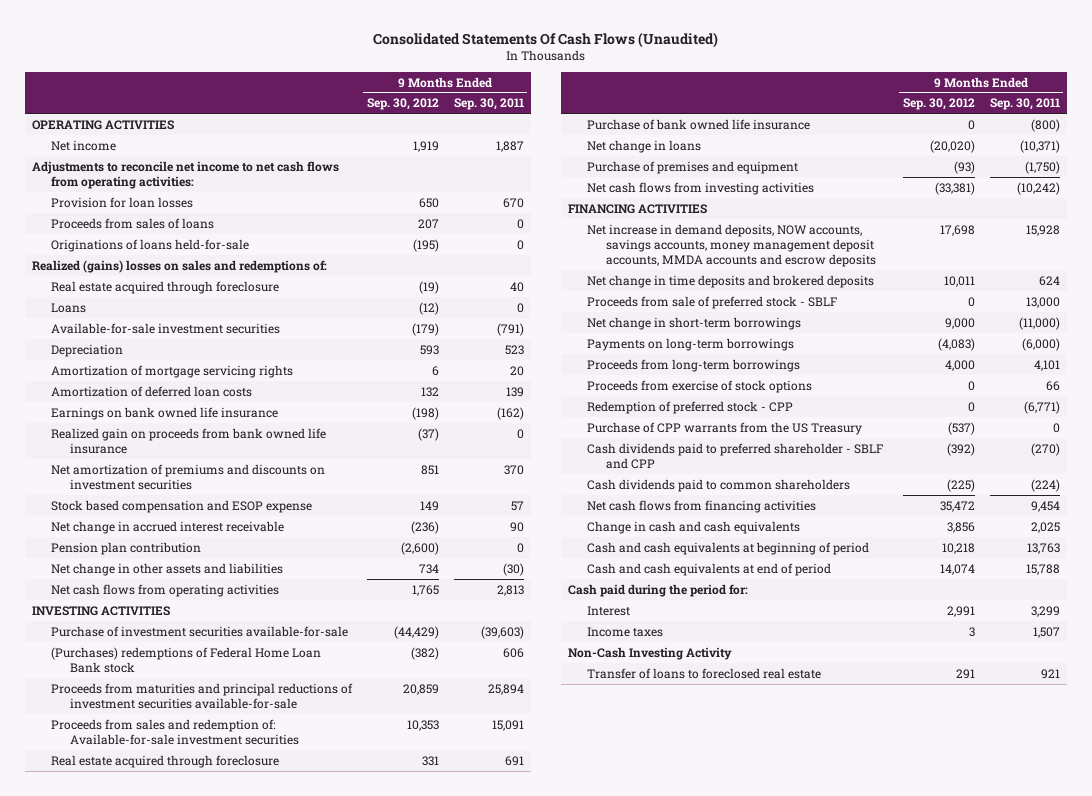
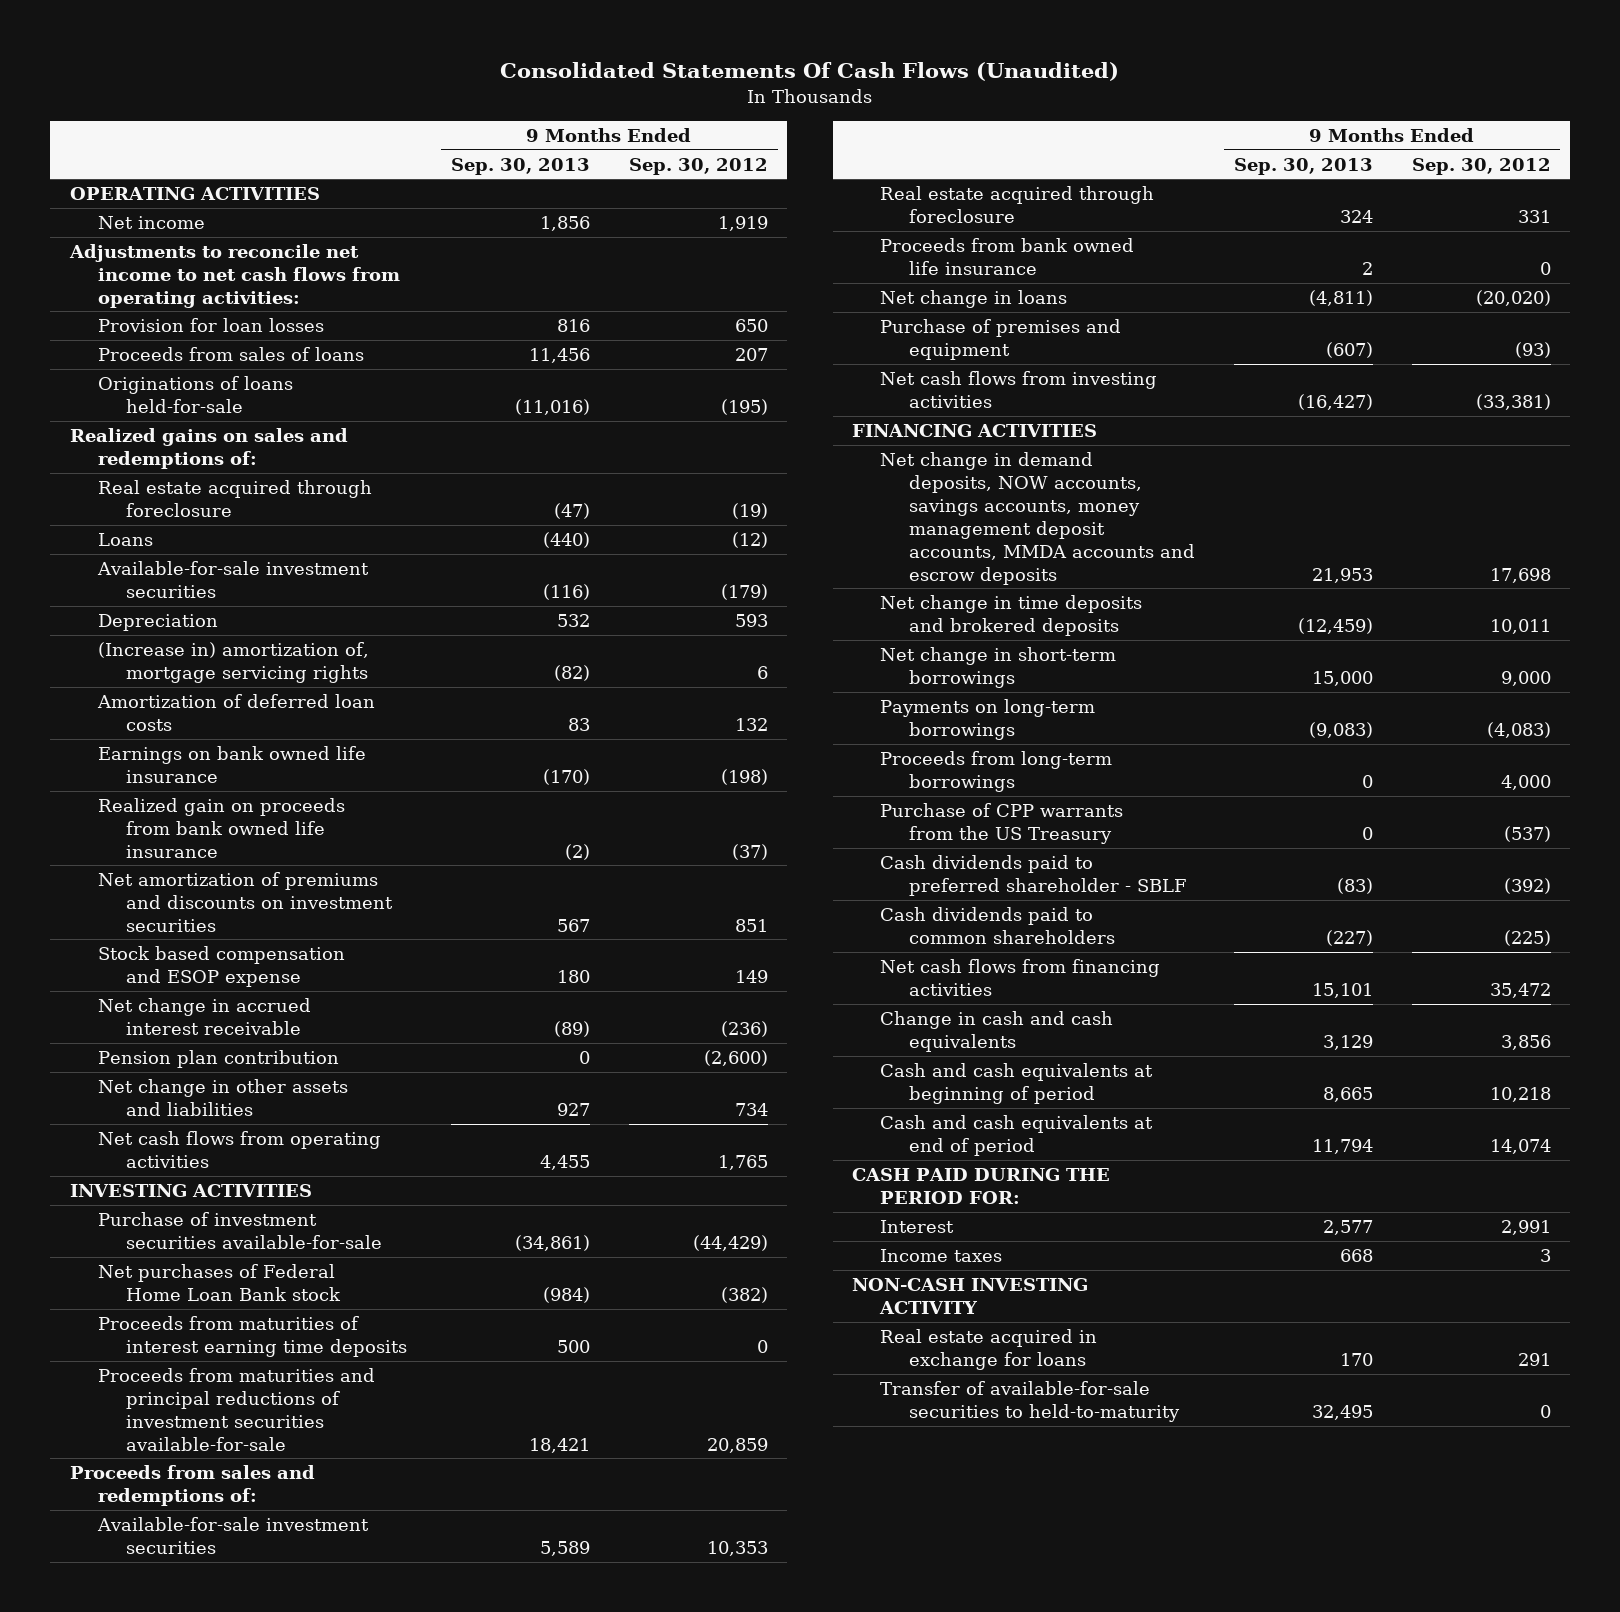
- | 9 Months Ended Sep. 30, 2012 | 9 Months Ended Sep. 30, 2011
+ | 9 Months Ended Sep. 30, 2013 | 9 Months Ended Sep. 30, 2012
- Realized (gains) losses on sales and redemptions of:
+ Realized gains on sales and redemptions of:
- Amortization of mortgage servicing rights | 6 | 20
+ (Increase in) amortization of, mortgage servicing rights | (82) | 6
- (Purchases) redemptions of Federal Home Loan Bank stock | (382) | 606
+ Net purchases of Federal Home Loan Bank stock | (984) | (382)
+ Proceeds from maturities of interest earning time deposits | 500 | 0
- Proceeds from sales and redemption of: Available-for-sale investment securities | 10,353 | 15,091
+ Proceeds from sales and redemptions of:
+ Available-for-sale investment securities | 5,589 | 10,353
- Purchase of bank owned life insurance | 0 | (800)
+ Proceeds from bank owned life insurance | 2 | 0
- Net increase in demand deposits, NOW accounts, savings accounts, money management deposit accounts, MMDA accounts and escrow deposits | 17,698 | 15,928
+ Net change in demand deposits, NOW accounts, savings accounts, money management deposit accounts, MMDA accounts and escrow deposits | 21,953 | 17,698
- Proceeds from sale of preferred stock - SBLF | 0 | 13,000
- Proceeds from exercise of stock options | 0 | 66
- Redemption of preferred stock - CPP | 0 | (6,771)
- Cash dividends paid to preferred shareholder - SBLF and CPP | (392) | (270)
+ Cash dividends paid to preferred shareholder - SBLF | (83) | (392)
- Cash paid during the period for:
+ CASH PAID DURING THE PERIOD FOR:
- Non-Cash Investing Activity
- Transfer of loans to foreclosed real estate | 291 | 921
+ NON-CASH INVESTING ACTIVITY
+ Real estate acquired in exchange for loans | 170 | 291
+ Transfer of available-for-sale securities to held-to-maturity | 32,495 | 0

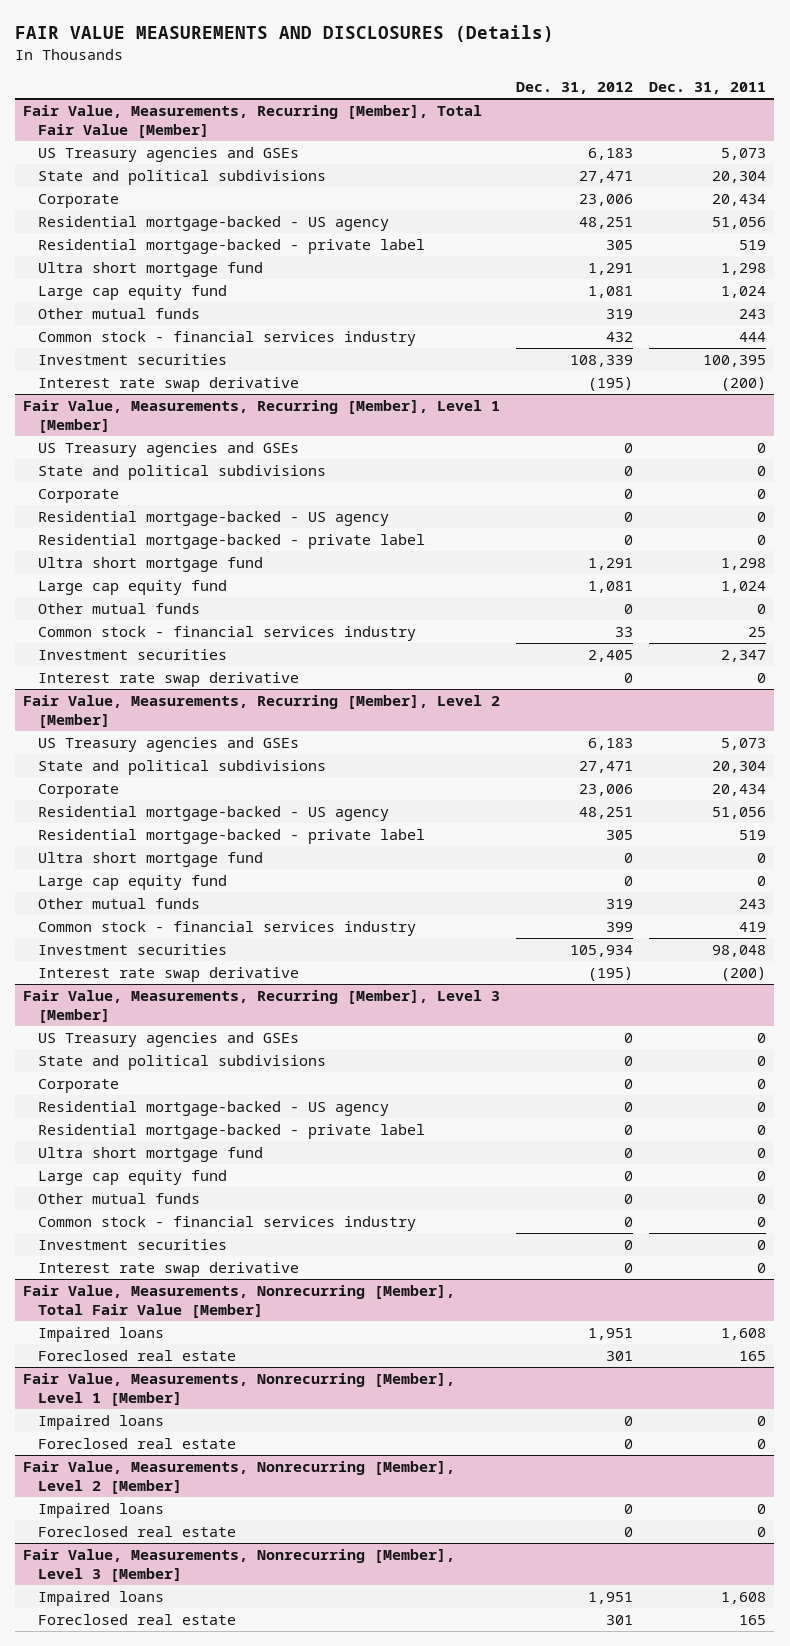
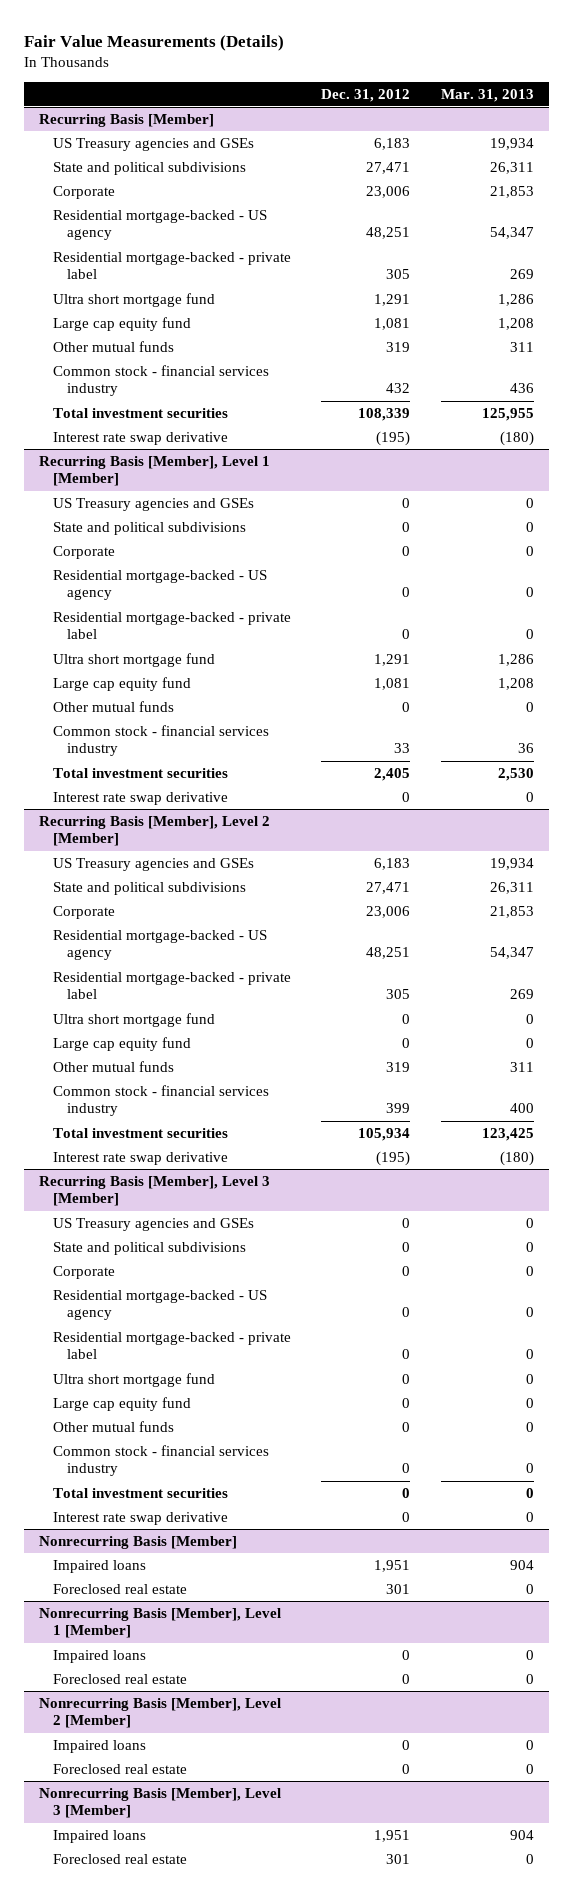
- FAIR VALUE MEASUREMENTS AND DISCLOSURES (Details)
+ Fair Value Measurements (Details)
- | Dec. 31, 2012 | Dec. 31, 2011
+ | Dec. 31, 2012 | Mar. 31, 2013
- Fair Value, Measurements, Recurring [Member], Total Fair Value [Member]
+ Recurring Basis [Member]
- Investment securities | 108,339 | 100,395
+ Total investment securities | 108,339 | 125,955
- Fair Value, Measurements, Recurring [Member], Level 1 [Member]
+ Recurring Basis [Member], Level 1 [Member]
- Investment securities | 2,405 | 2,347
+ Total investment securities | 2,405 | 2,530
- Fair Value, Measurements, Recurring [Member], Level 2 [Member]
+ Recurring Basis [Member], Level 2 [Member]
- Investment securities | 105,934 | 98,048
+ Total investment securities | 105,934 | 123,425
- Fair Value, Measurements, Recurring [Member], Level 3 [Member]
+ Recurring Basis [Member], Level 3 [Member]
- Investment securities | 0 | 0
+ Total investment securities | 0 | 0
- Fair Value, Measurements, Nonrecurring [Member], Total Fair Value [Member]
+ Nonrecurring Basis [Member]
- Fair Value, Measurements, Nonrecurring [Member], Level 1 [Member]
+ Nonrecurring Basis [Member], Level 1 [Member]
- Fair Value, Measurements, Nonrecurring [Member], Level 2 [Member]
+ Nonrecurring Basis [Member], Level 2 [Member]
- Fair Value, Measurements, Nonrecurring [Member], Level 3 [Member]
+ Nonrecurring Basis [Member], Level 3 [Member]

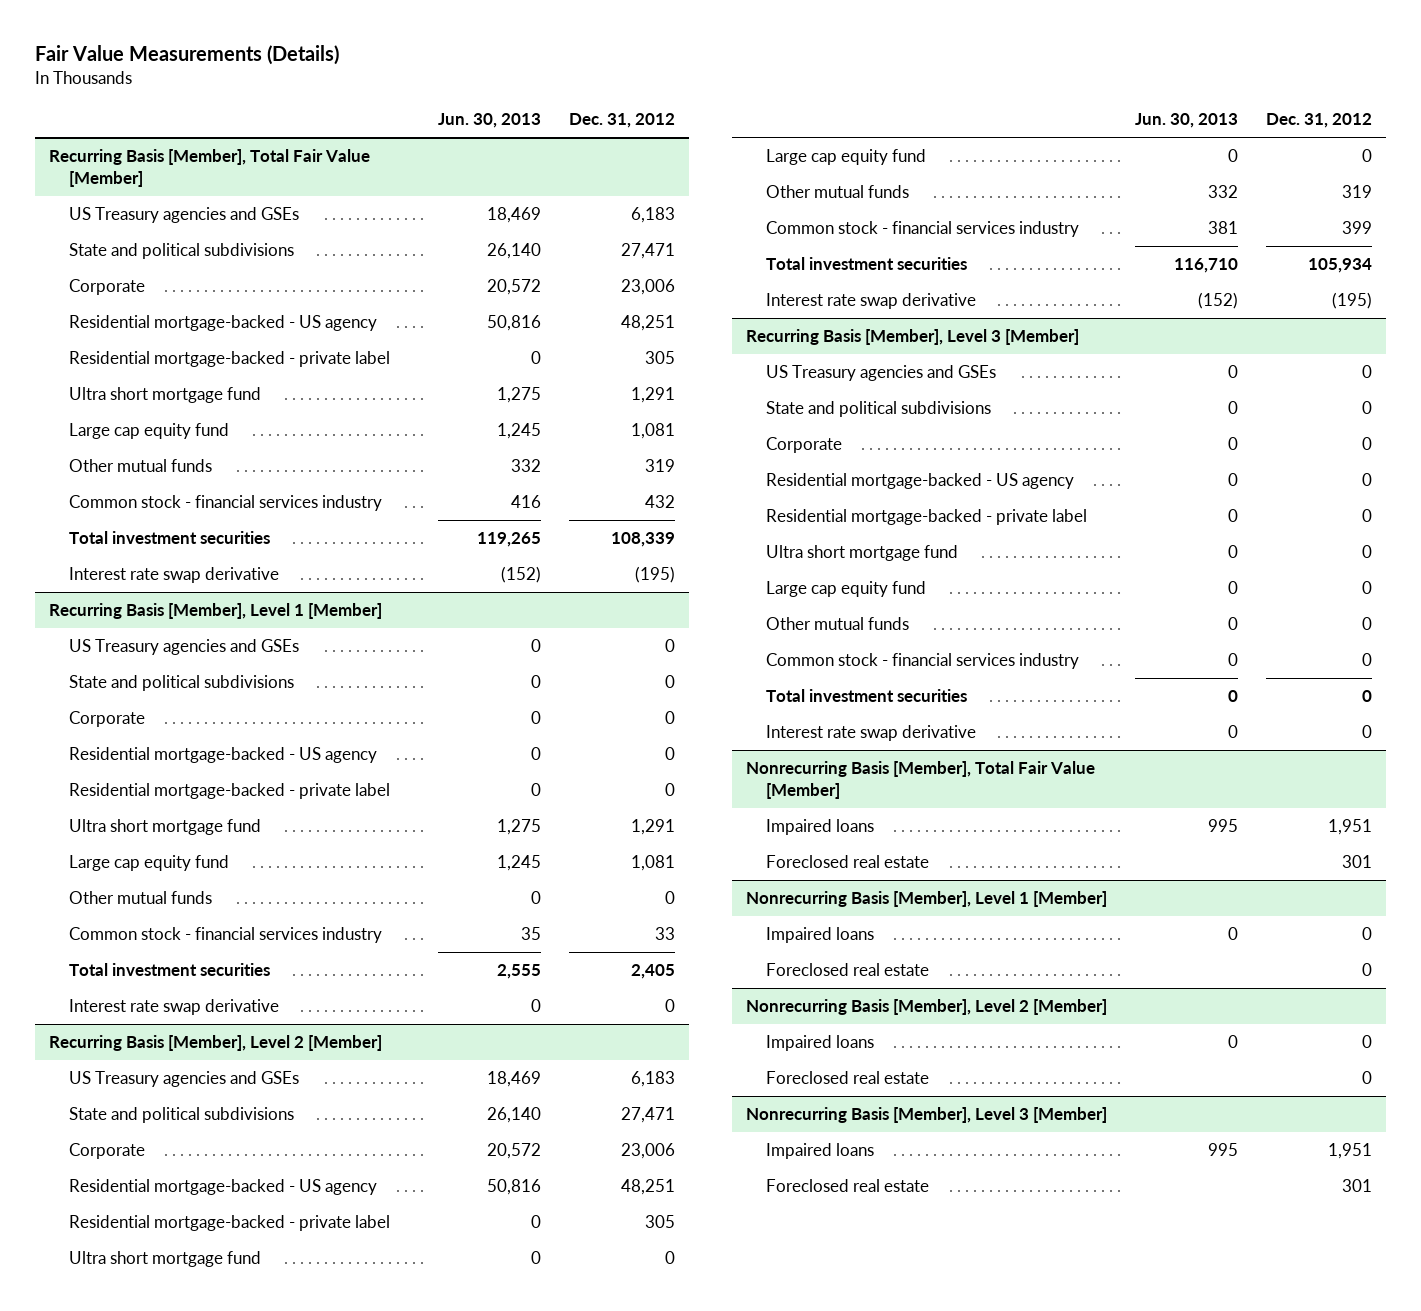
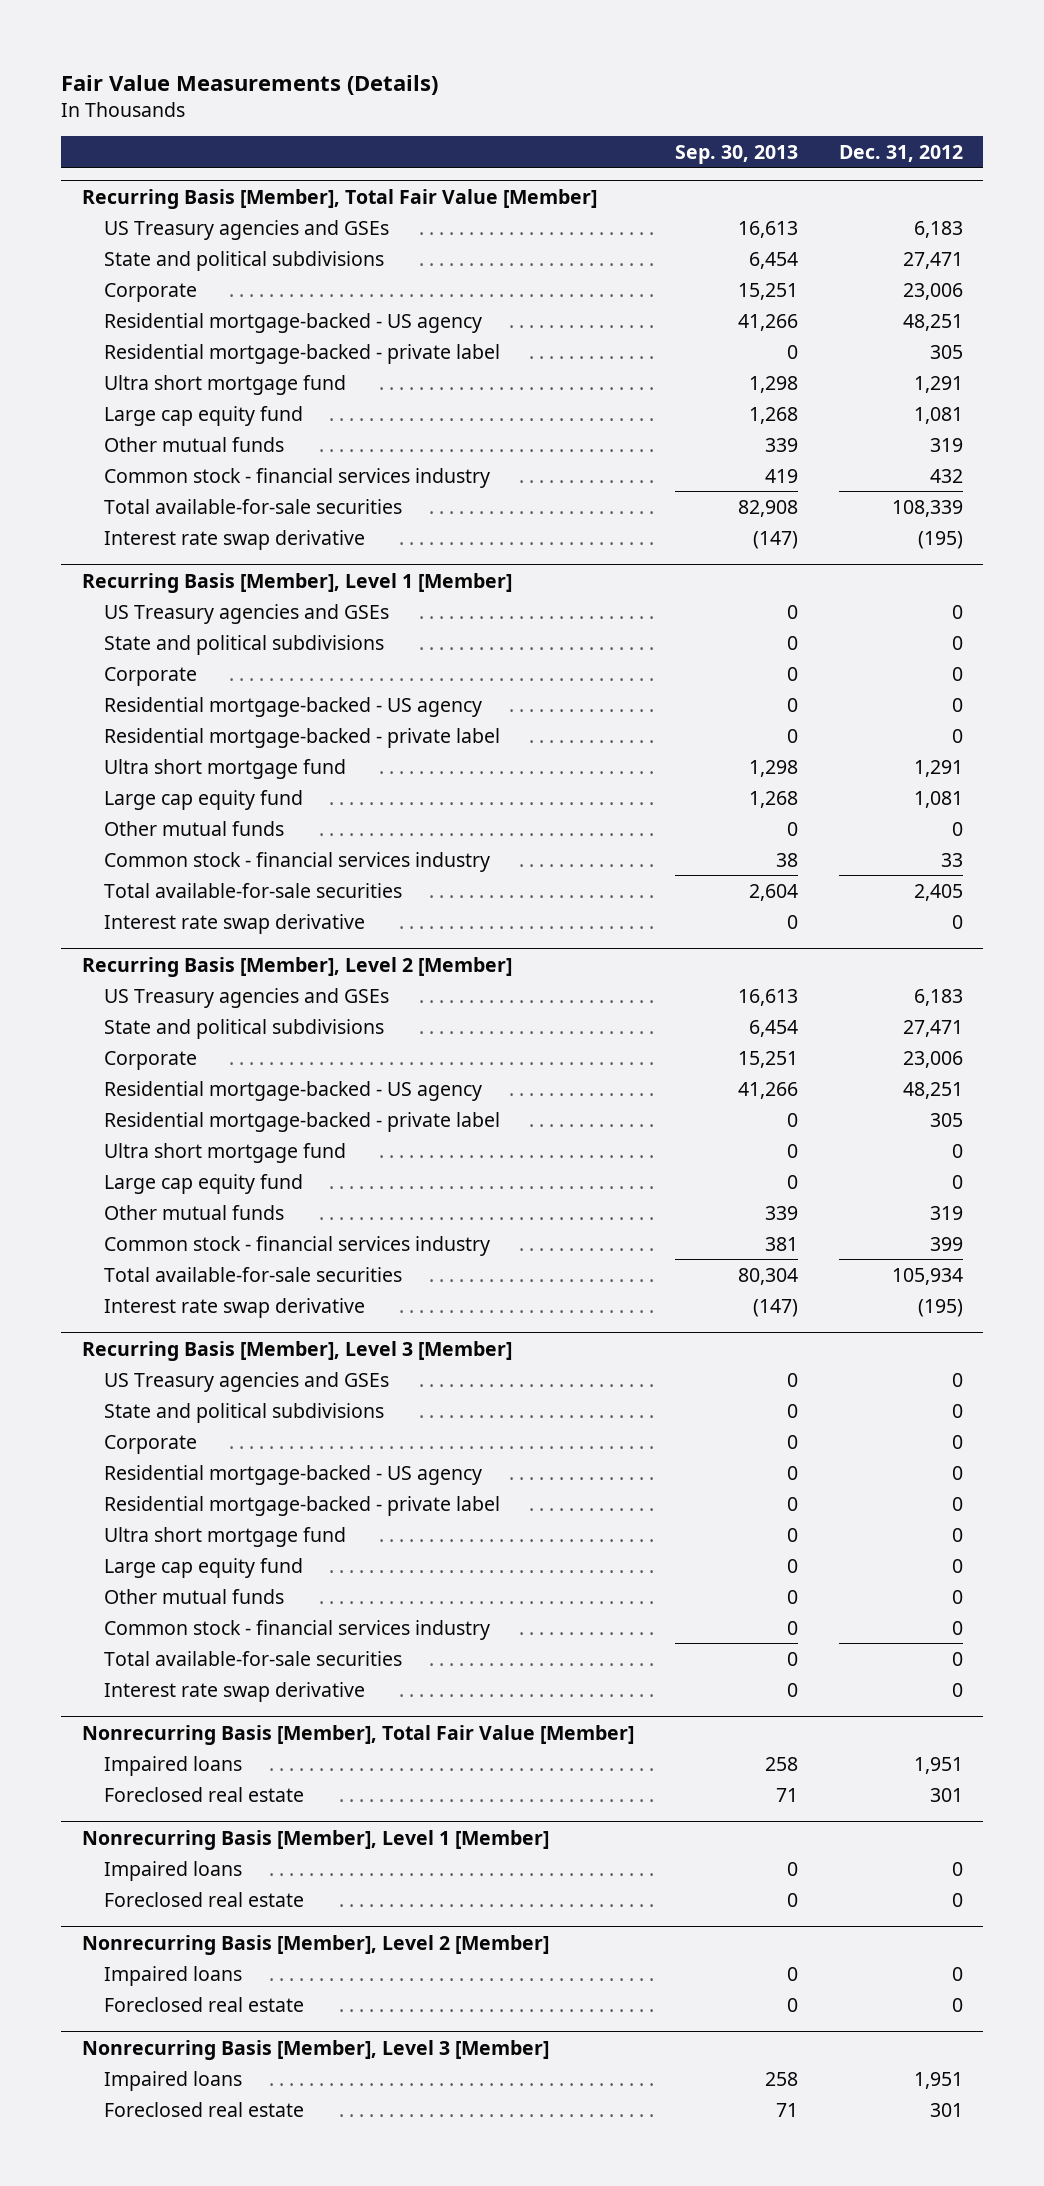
- | Jun. 30, 2013 | Dec. 31, 2012
+ | Sep. 30, 2013 | Dec. 31, 2012
@ Recurring Basis [Member], Total Fair Value [Member]
- Total investment securities | 119,265 | 108,339
+ Total available-for-sale securities | 82,908 | 108,339
@ Recurring Basis [Member], Level 1 [Member]
- Total investment securities | 2,555 | 2,405
+ Total available-for-sale securities | 2,604 | 2,405
@ Recurring Basis [Member], Level 2 [Member]
- Total investment securities | 116,710 | 105,934
+ Total available-for-sale securities | 80,304 | 105,934
@ Recurring Basis [Member], Level 3 [Member]
- Total investment securities | 0 | 0
+ Total available-for-sale securities | 0 | 0

